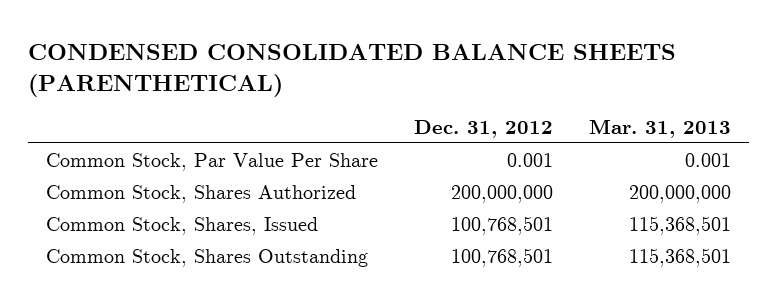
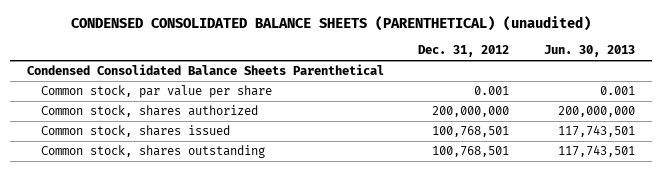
- CONDENSED CONSOLIDATED BALANCE SHEETS (PARENTHETICAL)
+ CONDENSED CONSOLIDATED BALANCE SHEETS (PARENTHETICAL) (unaudited)
- | Dec. 31, 2012 | Mar. 31, 2013
+ | Dec. 31, 2012 | Jun. 30, 2013
- Common Stock, Par Value Per Share | 0.001 | 0.001
- Common Stock, Shares Authorized | 200,000,000 | 200,000,000
- Common Stock, Shares, Issued | 100,768,501 | 115,368,501
- Common Stock, Shares Outstanding | 100,768,501 | 115,368,501
+ Condensed Consolidated Balance Sheets Parenthetical
+ Common stock, par value per share | 0.001 | 0.001
+ Common stock, shares authorized | 200,000,000 | 200,000,000
+ Common stock, shares issued | 100,768,501 | 117,743,501
+ Common stock, shares outstanding | 100,768,501 | 117,743,501

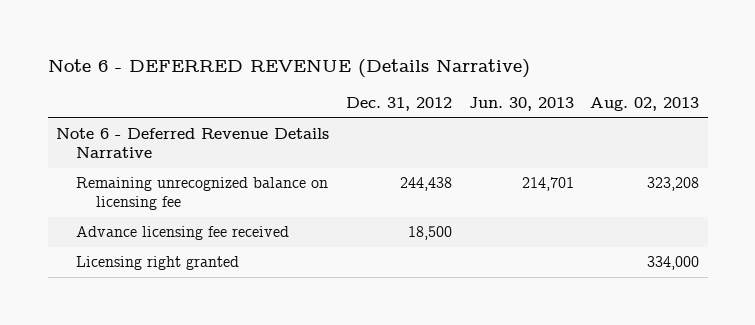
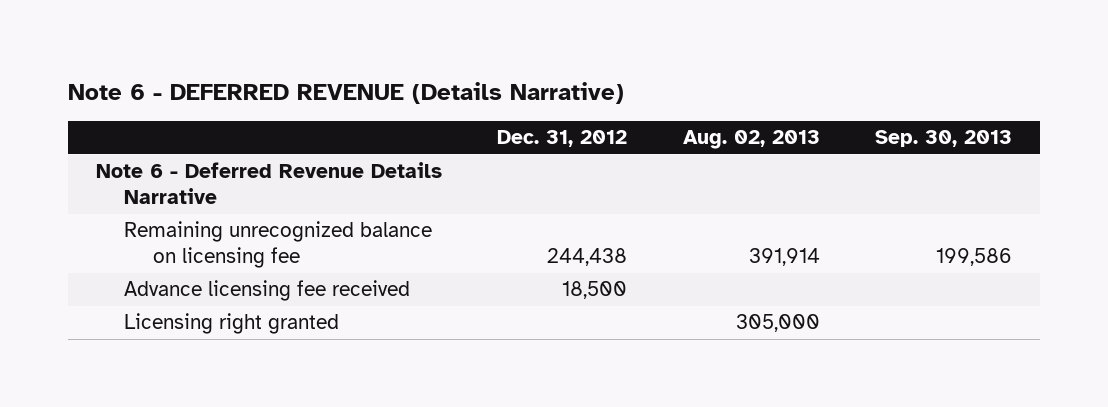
- | Dec. 31, 2012 | Jun. 30, 2013 | Aug. 02, 2013
+ | Dec. 31, 2012 | Aug. 02, 2013 | Sep. 30, 2013
- Remaining unrecognized balance on licensing fee | 244,438 | 214,701 | 323,208
+ Remaining unrecognized balance on licensing fee | 244,438 | 391,914 | 199,586
- Licensing right granted | | | 334,000
+ Licensing right granted | | 305,000 |

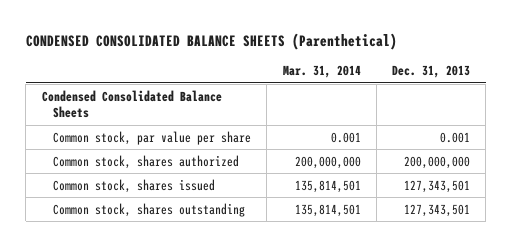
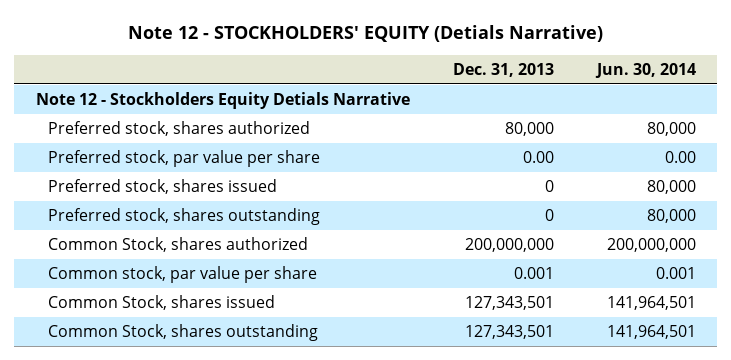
- CONDENSED CONSOLIDATED BALANCE SHEETS (Parenthetical)
+ Note 12 - STOCKHOLDERS' EQUITY (Detials Narrative)
- | Mar. 31, 2014 | Dec. 31, 2013
+ | Dec. 31, 2013 | Jun. 30, 2014
- Condensed Consolidated Balance Sheets
+ Note 12 - Stockholders Equity Detials Narrative
+ Preferred stock, shares authorized | 80,000 | 80,000
+ Preferred stock, par value per share | 0.00 | 0.00
+ Preferred stock, shares issued | 0 | 80,000
+ Preferred stock, shares outstanding | 0 | 80,000
+ Common Stock, shares authorized | 200,000,000 | 200,000,000
- Common stock, shares authorized | 200,000,000 | 200,000,000
- Common stock, shares issued | 135,814,501 | 127,343,501
- Common stock, shares outstanding | 135,814,501 | 127,343,501
+ Common Stock, shares issued | 127,343,501 | 141,964,501
+ Common Stock, shares outstanding | 127,343,501 | 141,964,501

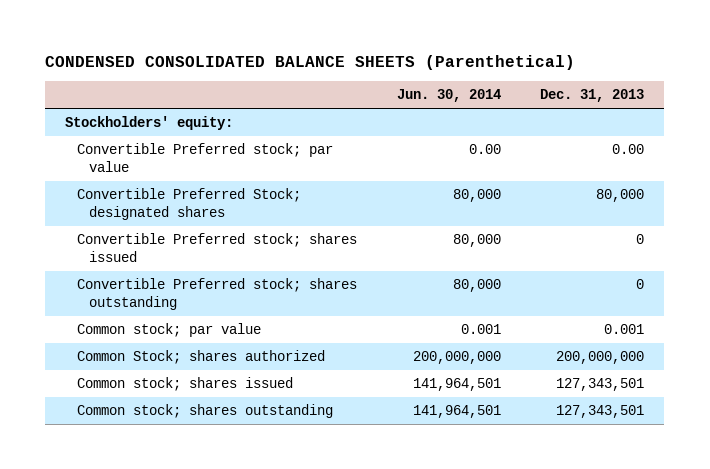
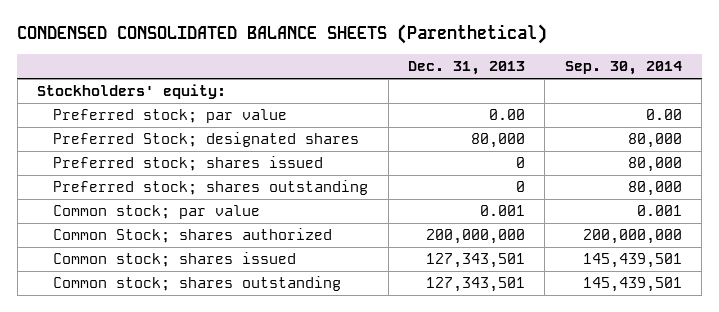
- | Jun. 30, 2014 | Dec. 31, 2013
+ | Dec. 31, 2013 | Sep. 30, 2014
- Convertible Preferred stock; par value | 0.00 | 0.00
- Convertible Preferred Stock; designated shares | 80,000 | 80,000
- Convertible Preferred stock; shares issued | 80,000 | 0
- Convertible Preferred stock; shares outstanding | 80,000 | 0
+ Preferred stock; par value | 0.00 | 0.00
+ Preferred Stock; designated shares | 80,000 | 80,000
+ Preferred stock; shares issued | 0 | 80,000
+ Preferred stock; shares outstanding | 0 | 80,000

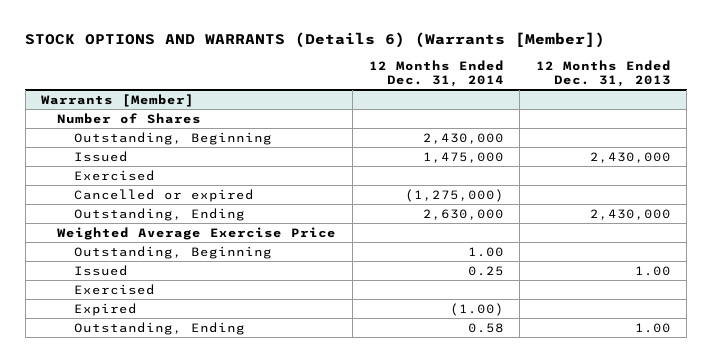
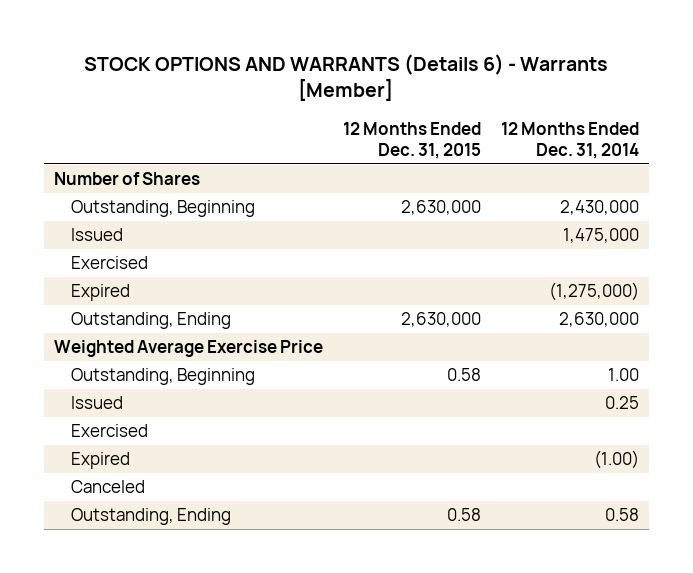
- STOCK OPTIONS AND WARRANTS (Details 6) (Warrants [Member])
+ STOCK OPTIONS AND WARRANTS (Details 6) - Warrants [Member]
- | 12 Months Ended Dec. 31, 2014 | 12 Months Ended Dec. 31, 2013
+ | 12 Months Ended Dec. 31, 2015 | 12 Months Ended Dec. 31, 2014
- Warrants [Member]
- Cancelled or expired | (1,275,000) |
+ Expired | | (1,275,000)
+ Canceled

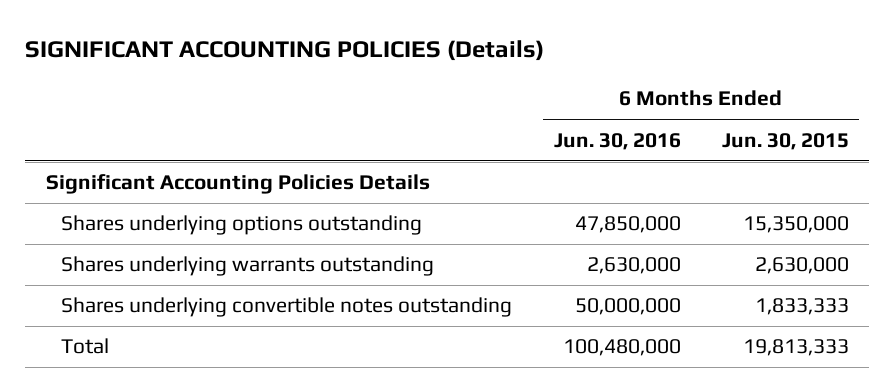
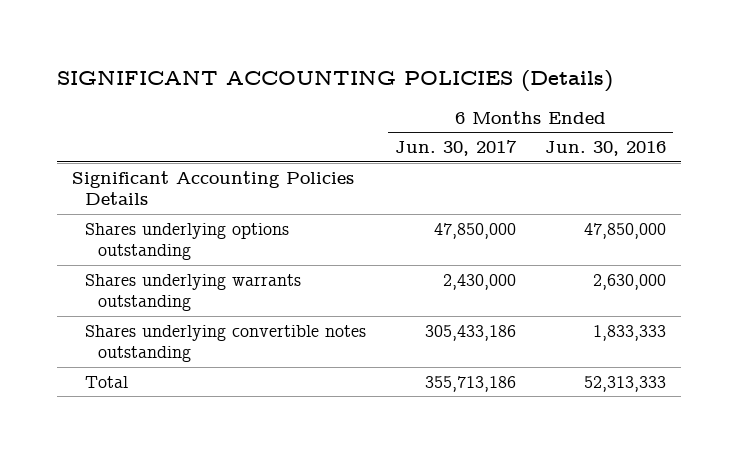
- | 6 Months Ended Jun. 30, 2016 | 6 Months Ended Jun. 30, 2015
+ | 6 Months Ended Jun. 30, 2017 | 6 Months Ended Jun. 30, 2016
- Shares underlying convertible notes outstanding | 50,000,000 | 1,833,333
- Total | 100,480,000 | 19,813,333
+ Shares underlying convertible notes outstanding | 305,433,186 | 1,833,333
+ Total | 355,713,186 | 52,313,333

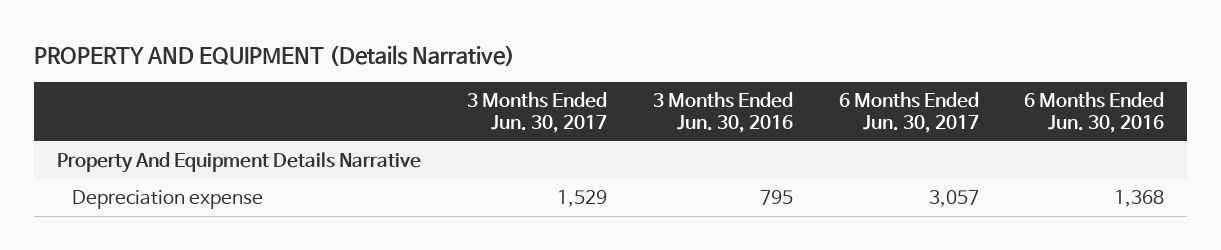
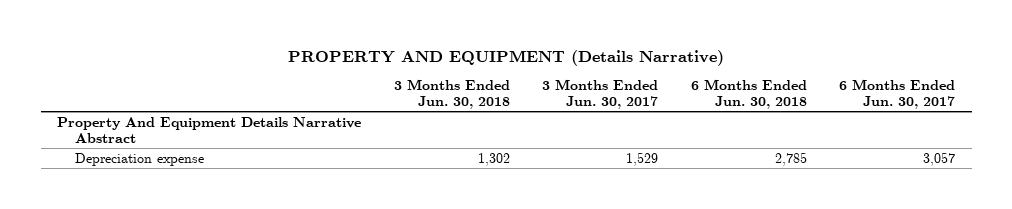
- | 3 Months Ended Jun. 30, 2017 | 3 Months Ended Jun. 30, 2016 | 6 Months Ended Jun. 30, 2017 | 6 Months Ended Jun. 30, 2016
+ | 3 Months Ended Jun. 30, 2018 | 3 Months Ended Jun. 30, 2017 | 6 Months Ended Jun. 30, 2018 | 6 Months Ended Jun. 30, 2017
- Property And Equipment Details Narrative
+ Property And Equipment Details Narrative Abstract

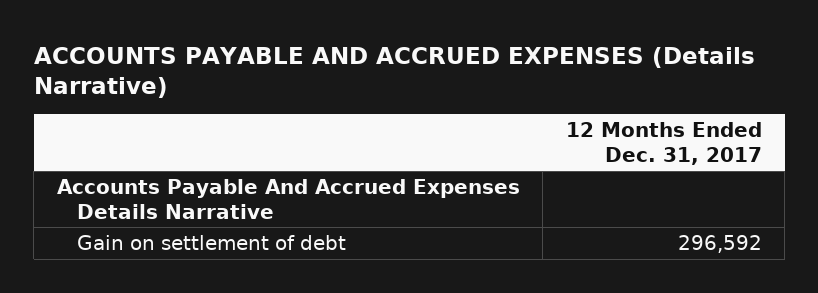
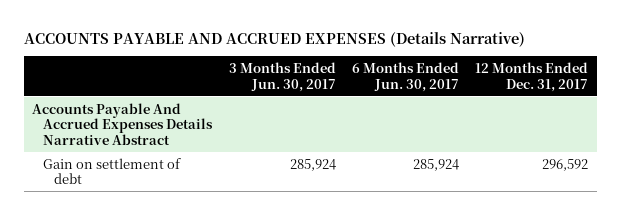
- | 12 Months Ended Dec. 31, 2017
+ | 3 Months Ended Jun. 30, 2017 | 6 Months Ended Jun. 30, 2017 | 12 Months Ended Dec. 31, 2017
- Accounts Payable And Accrued Expenses Details Narrative
+ Accounts Payable And Accrued Expenses Details Narrative Abstract

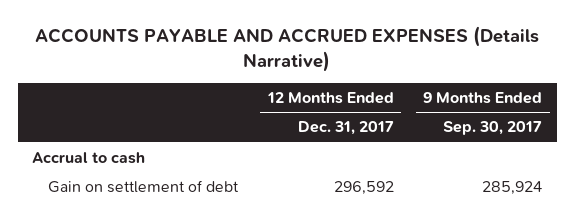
- | 3 Months Ended Jun. 30, 2017 | 6 Months Ended Jun. 30, 2017 | 12 Months Ended Dec. 31, 2017
+ | 12 Months Ended Dec. 31, 2017 | 9 Months Ended Sep. 30, 2017
- Accounts Payable And Accrued Expenses Details Narrative Abstract
+ Accrual to cash

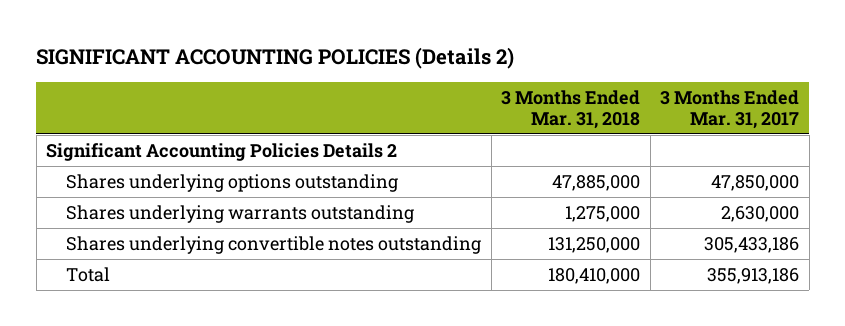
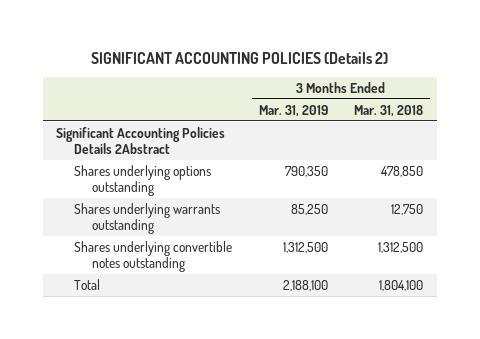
- | 3 Months Ended Mar. 31, 2018 | 3 Months Ended Mar. 31, 2017
+ | 3 Months Ended Mar. 31, 2019 | 3 Months Ended Mar. 31, 2018
- Significant Accounting Policies Details 2
- Shares underlying options outstanding | 47,885,000 | 47,850,000
- Shares underlying warrants outstanding | 1,275,000 | 2,630,000
- Shares underlying convertible notes outstanding | 131,250,000 | 305,433,186
- Total | 180,410,000 | 355,913,186
+ Significant Accounting Policies Details 2Abstract
+ Shares underlying options outstanding | 790,350 | 478,850
+ Shares underlying warrants outstanding | 85,250 | 12,750
+ Shares underlying convertible notes outstanding | 1,312,500 | 1,312,500
+ Total | 2,188,100 | 1,804,100

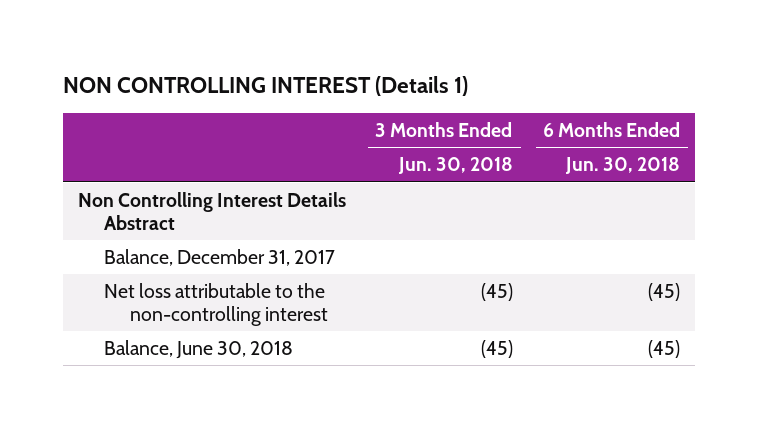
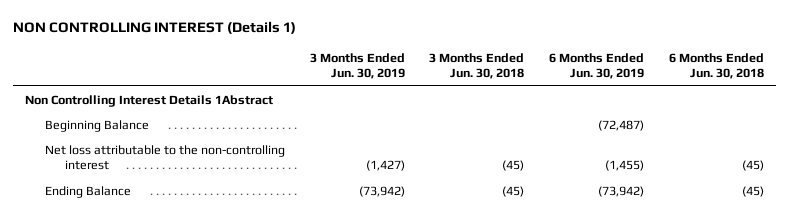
- | 3 Months Ended Jun. 30, 2018 | 6 Months Ended Jun. 30, 2018
+ | 3 Months Ended Jun. 30, 2019 | 3 Months Ended Jun. 30, 2018 | 6 Months Ended Jun. 30, 2019 | 6 Months Ended Jun. 30, 2018
- Non Controlling Interest Details Abstract
- Balance, December 31, 2017
+ Non Controlling Interest Details 1Abstract
+ Beginning Balance | | | (72,487) |
- Balance, June 30, 2018 | (45) | (45)
+ Ending Balance | (73,942) | (45) | (73,942) | (45)

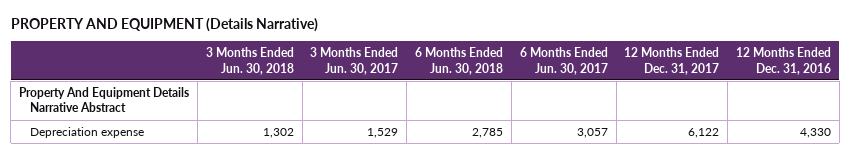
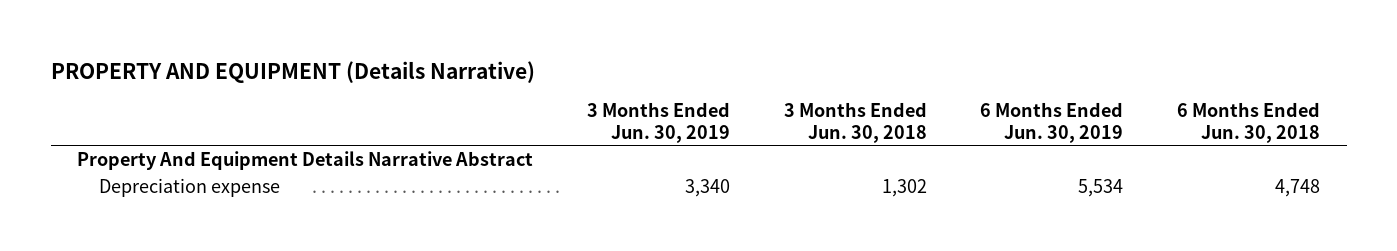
- | 3 Months Ended Jun. 30, 2018 | 3 Months Ended Jun. 30, 2017 | 6 Months Ended Jun. 30, 2018 | 6 Months Ended Jun. 30, 2017 | 12 Months Ended Dec. 31, 2017 | 12 Months Ended Dec. 31, 2016
+ | 3 Months Ended Jun. 30, 2019 | 3 Months Ended Jun. 30, 2018 | 6 Months Ended Jun. 30, 2019 | 6 Months Ended Jun. 30, 2018
- Depreciation expense | 1,302 | 1,529 | 2,785 | 3,057 | 6,122 | 4,330
+ Depreciation expense | 3,340 | 1,302 | 5,534 | 4,748

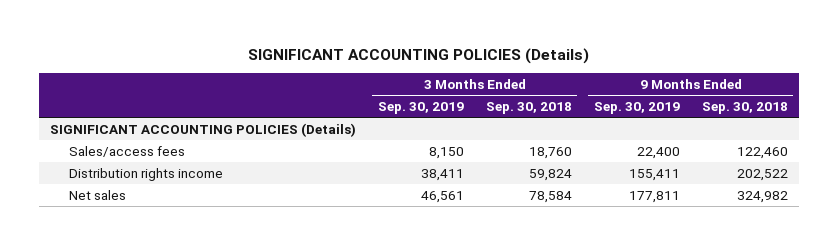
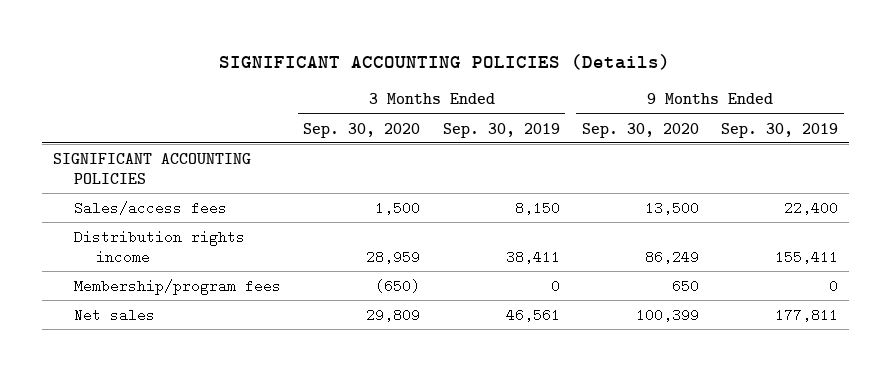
- | 3 Months Ended Sep. 30, 2019 | 3 Months Ended Sep. 30, 2018 | 9 Months Ended Sep. 30, 2019 | 9 Months Ended Sep. 30, 2018
+ | 3 Months Ended Sep. 30, 2020 | 3 Months Ended Sep. 30, 2019 | 9 Months Ended Sep. 30, 2020 | 9 Months Ended Sep. 30, 2019
- SIGNIFICANT ACCOUNTING POLICIES (Details)
+ SIGNIFICANT ACCOUNTING POLICIES
+ Membership/program fees | (650) | 0 | 650 | 0

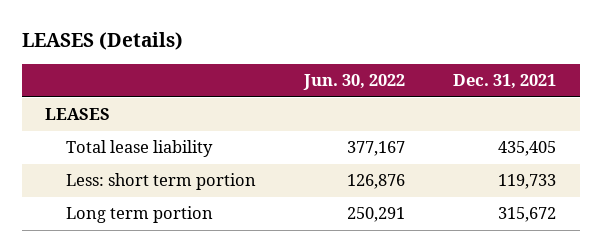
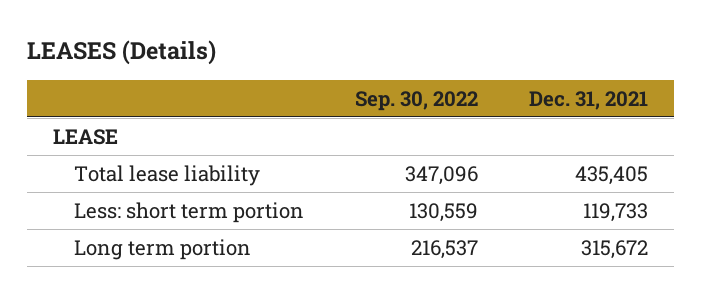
- | Jun. 30, 2022 | Dec. 31, 2021
+ | Sep. 30, 2022 | Dec. 31, 2021
- LEASES
+ LEASE

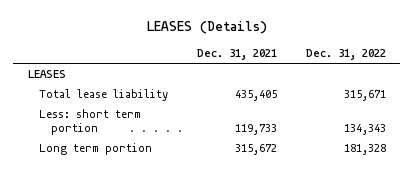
- | Sep. 30, 2022 | Dec. 31, 2021
+ | Dec. 31, 2021 | Dec. 31, 2022
- LEASE
+ LEASES

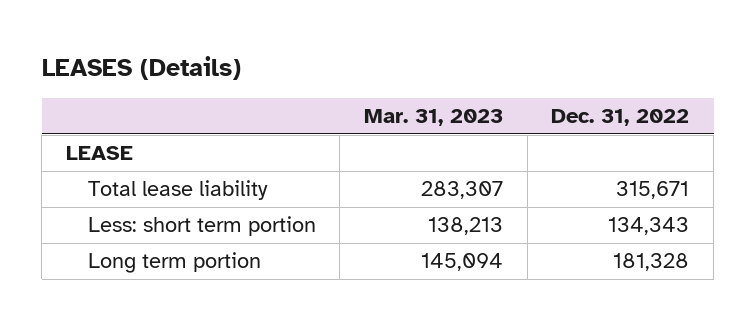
- | Dec. 31, 2021 | Dec. 31, 2022
+ | Mar. 31, 2023 | Dec. 31, 2022
- LEASES
+ LEASE

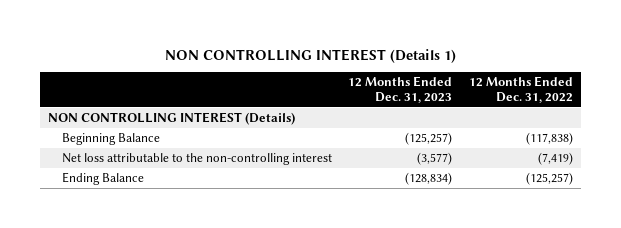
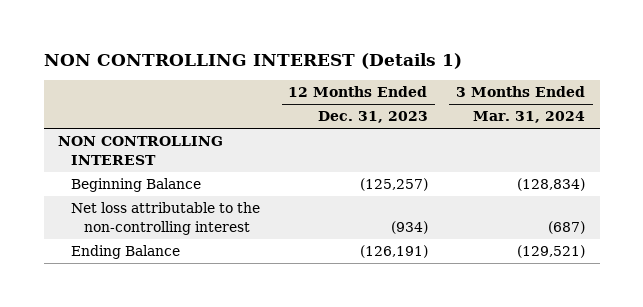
- | 12 Months Ended Dec. 31, 2023 | 12 Months Ended Dec. 31, 2022
+ | 12 Months Ended Dec. 31, 2023 | 3 Months Ended Mar. 31, 2024
- NON CONTROLLING INTEREST (Details)
+ NON CONTROLLING INTEREST
- Net loss attributable to the non-controlling interest | (3,577) | (7,419)
- Ending Balance | (128,834) | (125,257)
+ Net loss attributable to the non-controlling interest | (934) | (687)
+ Ending Balance | (126,191) | (129,521)

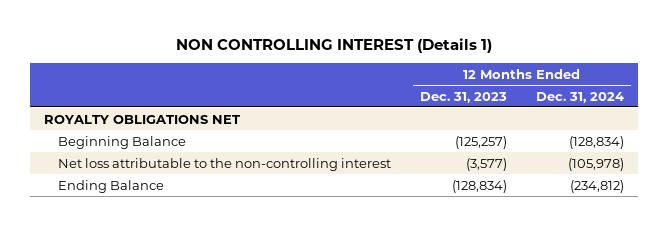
- | 12 Months Ended Dec. 31, 2023 | 3 Months Ended Mar. 31, 2024
+ | 12 Months Ended Dec. 31, 2023 | 12 Months Ended Dec. 31, 2024
- NON CONTROLLING INTEREST
+ ROYALTY OBLIGATIONS NET
- Net loss attributable to the non-controlling interest | (934) | (687)
- Ending Balance | (126,191) | (129,521)
+ Net loss attributable to the non-controlling interest | (3,577) | (105,978)
+ Ending Balance | (128,834) | (234,812)

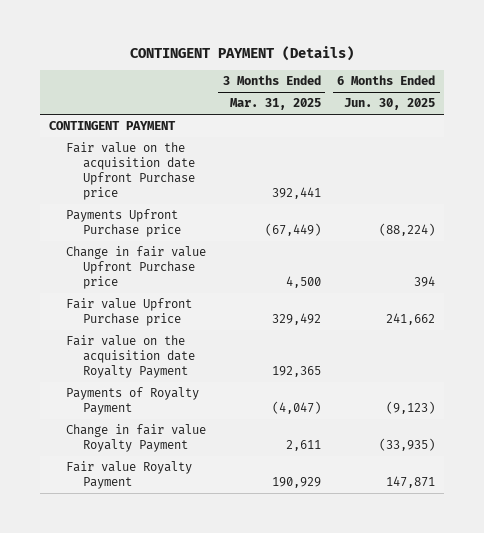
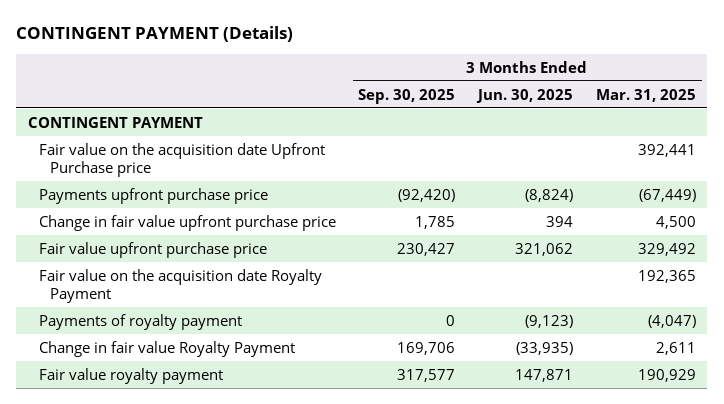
- | 3 Months Ended Mar. 31, 2025 | 6 Months Ended Jun. 30, 2025
+ | 3 Months Ended Sep. 30, 2025 | 3 Months Ended Jun. 30, 2025 | 3 Months Ended Mar. 31, 2025
- Payments Upfront Purchase price | (67,449) | (88,224)
- Change in fair value Upfront Purchase price | 4,500 | 394
- Fair value Upfront Purchase price | 329,492 | 241,662
+ Payments upfront purchase price | (92,420) | (8,824) | (67,449)
+ Change in fair value upfront purchase price | 1,785 | 394 | 4,500
+ Fair value upfront purchase price | 230,427 | 321,062 | 329,492
- Payments of Royalty Payment | (4,047) | (9,123)
+ Payments of royalty payment | 0 | (9,123) | (4,047)
- Fair value Royalty Payment | 190,929 | 147,871
+ Fair value royalty payment | 317,577 | 147,871 | 190,929

